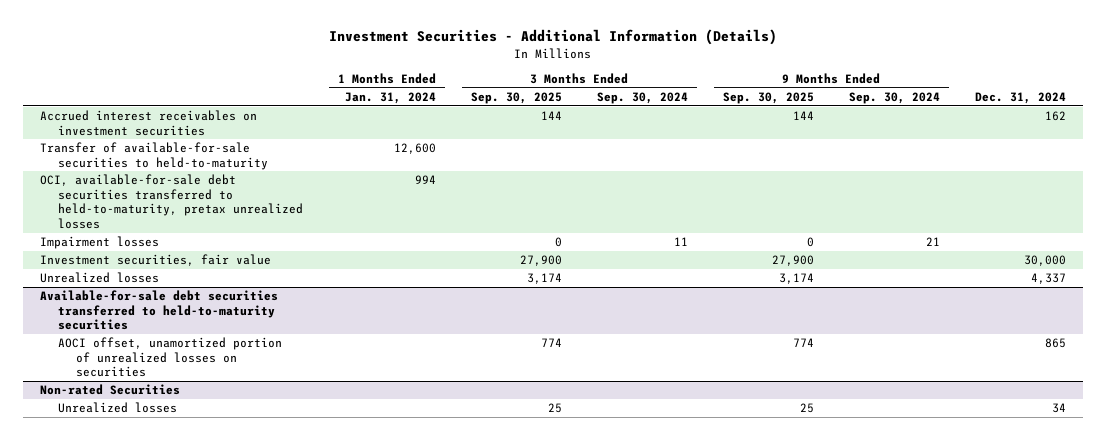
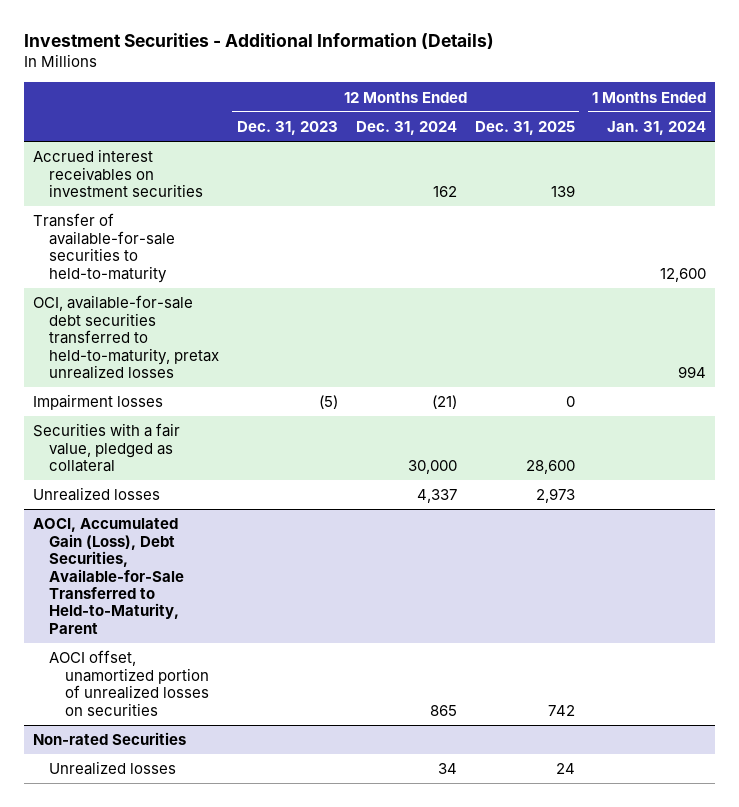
- | 1 Months Ended Jan. 31, 2024 | 3 Months Ended Sep. 30, 2025 | 3 Months Ended Sep. 30, 2024 | 9 Months Ended Sep. 30, 2025 | 9 Months Ended Sep. 30, 2024 | Dec. 31, 2024
+ | 12 Months Ended Dec. 31, 2023 | 12 Months Ended Dec. 31, 2024 | 12 Months Ended Dec. 31, 2025 | 1 Months Ended Jan. 31, 2024
- Investment securities, fair value | | 27,900 | | 27,900 | | 30,000
+ Securities with a fair value, pledged as collateral | | 30,000 | 28,600 |
- Available-for-sale debt securities transferred to held-to-maturity securities
+ AOCI, Accumulated Gain (Loss), Debt Securities, Available-for-Sale Transferred to Held-to-Maturity, Parent

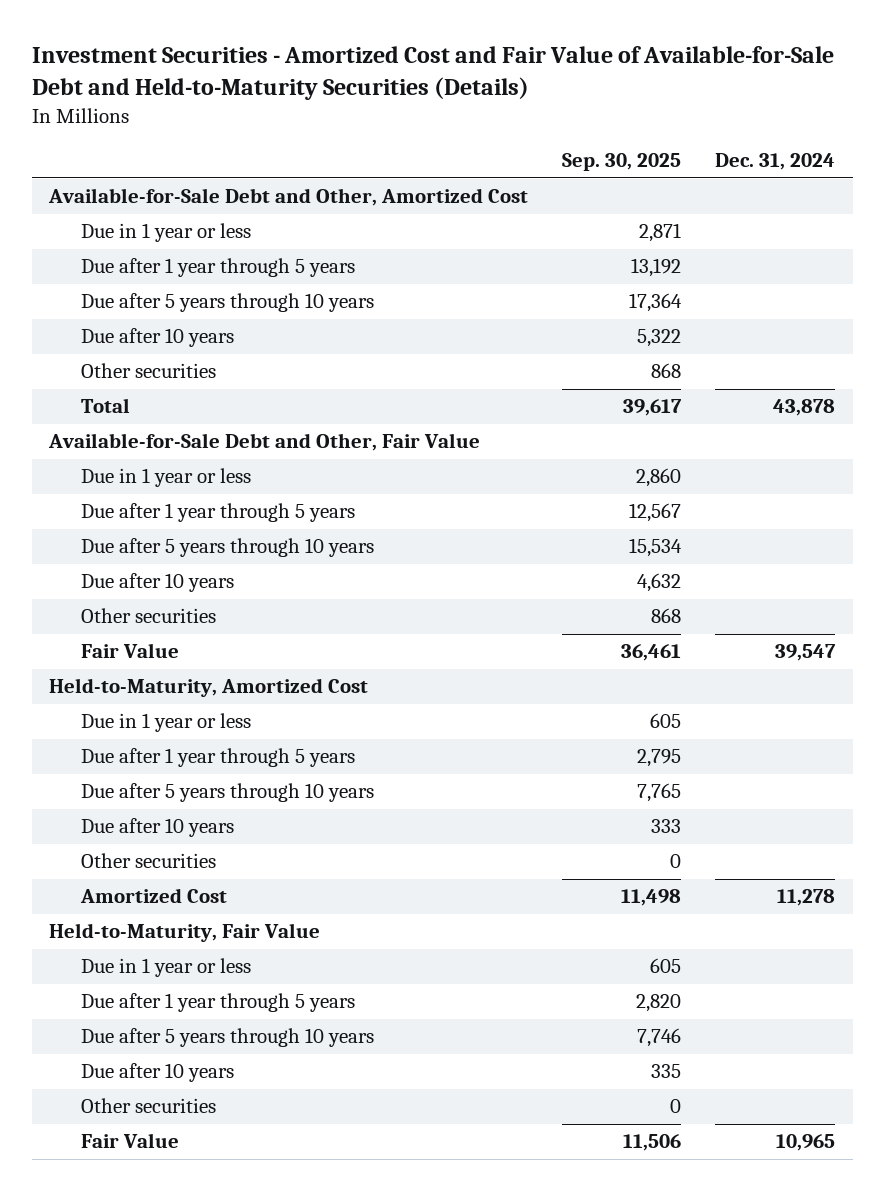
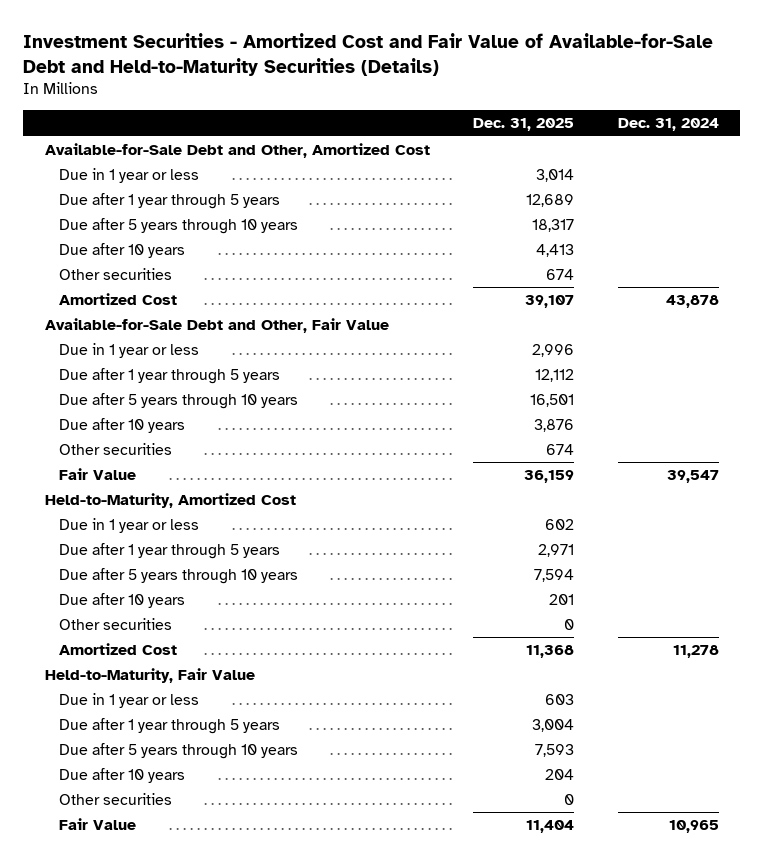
- | Sep. 30, 2025 | Dec. 31, 2024
+ | Dec. 31, 2025 | Dec. 31, 2024
- Total | 39,617 | 43,878
+ Amortized Cost | 39,107 | 43,878

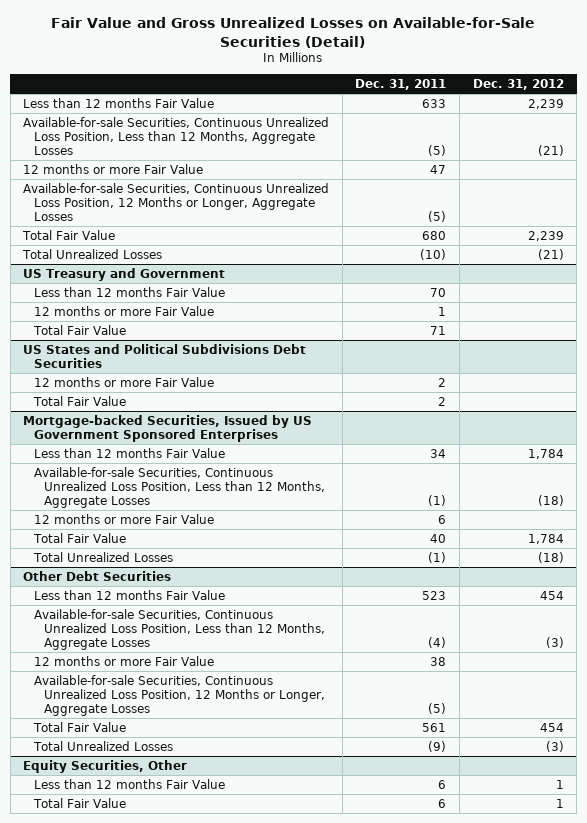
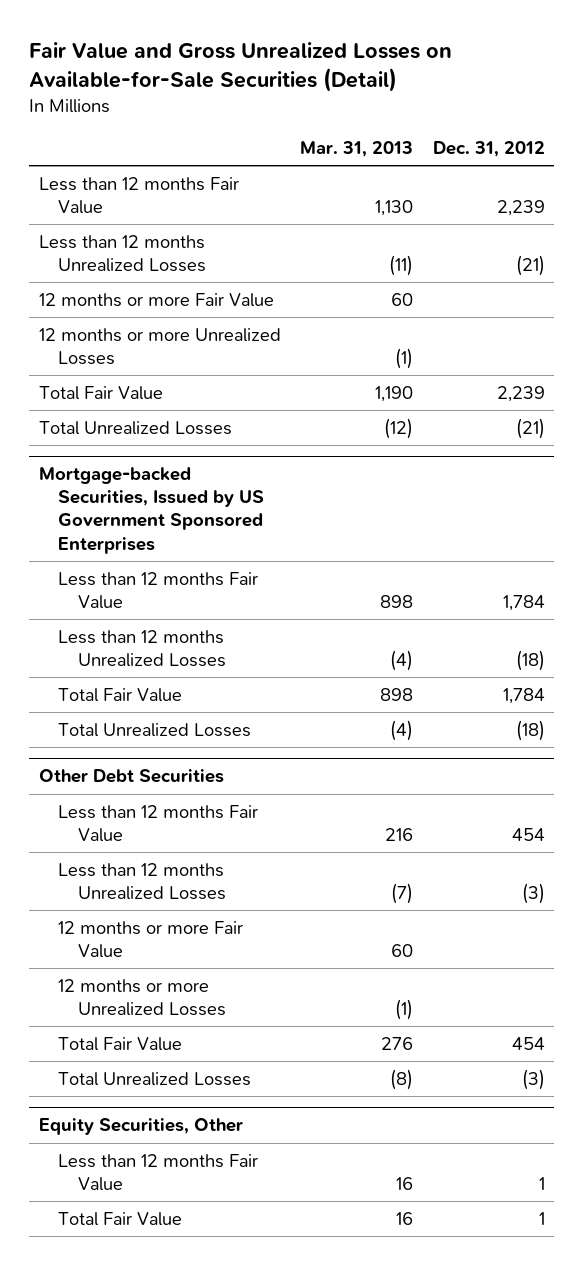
- | Dec. 31, 2011 | Dec. 31, 2012
+ | Mar. 31, 2013 | Dec. 31, 2012
- Available-for-sale Securities, Continuous Unrealized Loss Position, Less than 12 Months, Aggregate Losses | (5) | (21)
+ Less than 12 months Unrealized Losses | (11) | (21)
- Available-for-sale Securities, Continuous Unrealized Loss Position, 12 Months or Longer, Aggregate Losses | (5) |
+ 12 months or more Unrealized Losses | (1) |
- US Treasury and Government
- Less than 12 months Fair Value | 70 |
- 12 months or more Fair Value | 1 |
- Total Fair Value | 71 |
- US States and Political Subdivisions Debt Securities
- 12 months or more Fair Value | 2 |
- Total Fair Value | 2 |
@ Mortgage-backed Securities, Issued by US Government Sponsored Enterprises
- Available-for-sale Securities, Continuous Unrealized Loss Position, Less than 12 Months, Aggregate Losses | (1) | (18)
- 12 months or more Fair Value | 6 |
+ Less than 12 months Unrealized Losses | (4) | (18)
@ Other Debt Securities
- Available-for-sale Securities, Continuous Unrealized Loss Position, Less than 12 Months, Aggregate Losses | (4) | (3)
+ Less than 12 months Unrealized Losses | (7) | (3)
- Available-for-sale Securities, Continuous Unrealized Loss Position, 12 Months or Longer, Aggregate Losses | (5) |
+ 12 months or more Unrealized Losses | (1) |

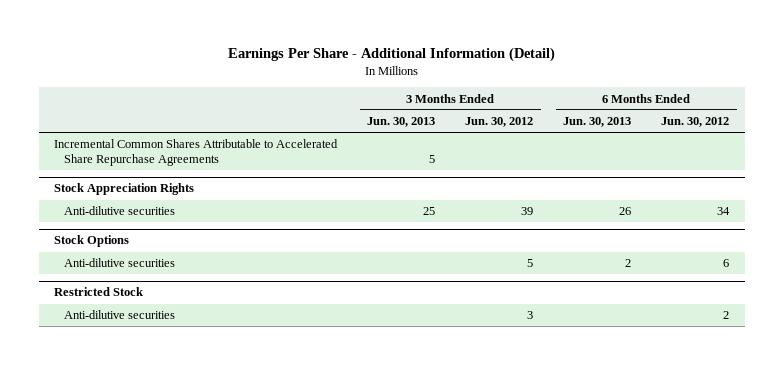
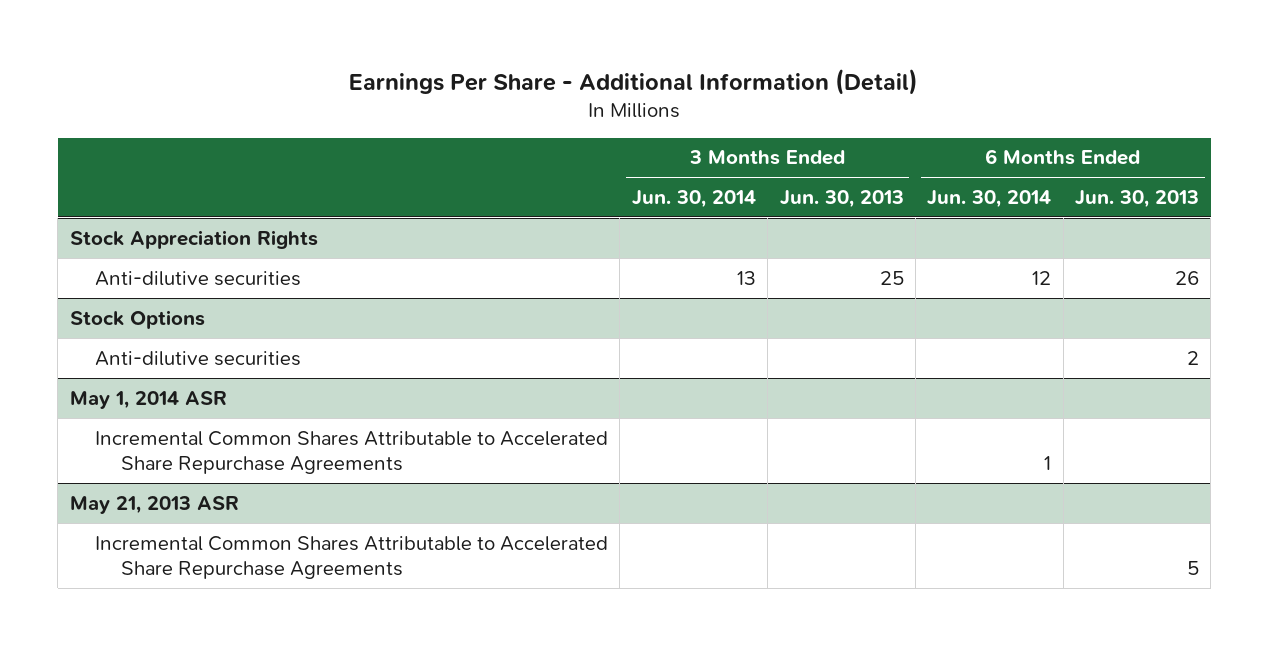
- | 3 Months Ended Jun. 30, 2013 | 3 Months Ended Jun. 30, 2012 | 6 Months Ended Jun. 30, 2013 | 6 Months Ended Jun. 30, 2012
+ | 3 Months Ended Jun. 30, 2014 | 3 Months Ended Jun. 30, 2013 | 6 Months Ended Jun. 30, 2014 | 6 Months Ended Jun. 30, 2013
- Incremental Common Shares Attributable to Accelerated Share Repurchase Agreements | 5 | | |
- Restricted Stock
- Anti-dilutive securities | | 3 | | 2
+ May 1, 2014 ASR
+ Incremental Common Shares Attributable to Accelerated Share Repurchase Agreements | | | 1 |
+ May 21, 2013 ASR
+ Incremental Common Shares Attributable to Accelerated Share Repurchase Agreements | | | | 5

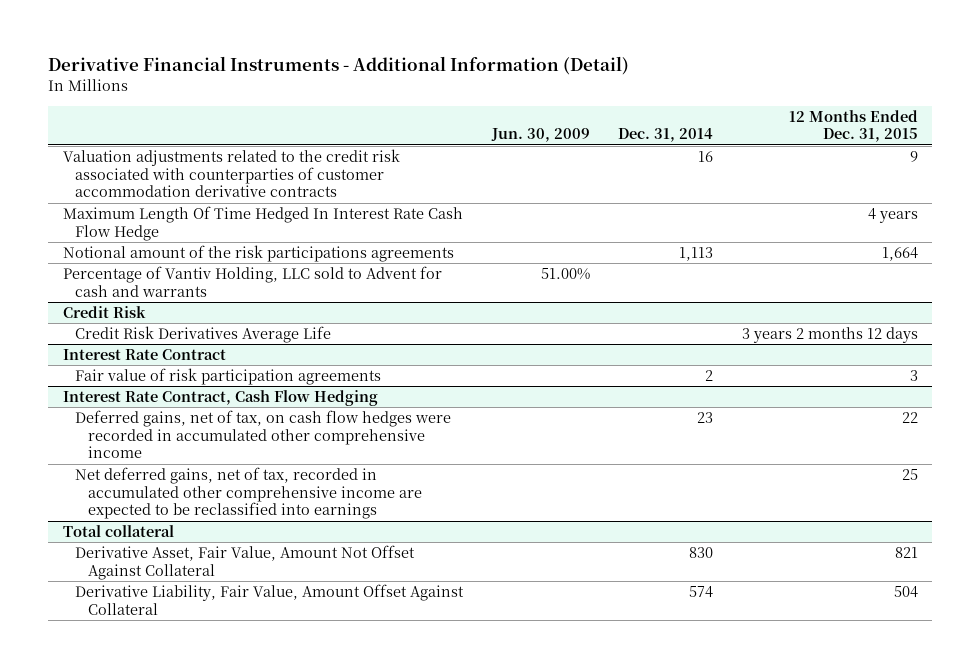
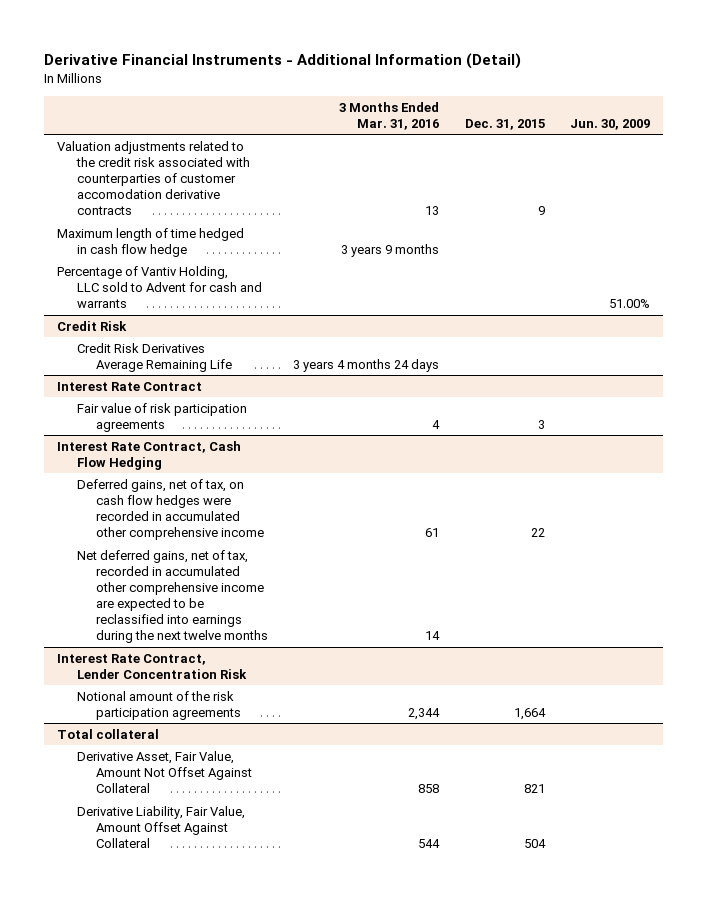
- | Jun. 30, 2009 | Dec. 31, 2014 | 12 Months Ended Dec. 31, 2015
+ | 3 Months Ended Mar. 31, 2016 | Dec. 31, 2015 | Jun. 30, 2009
- Valuation adjustments related to the credit risk associated with counterparties of customer accommodation derivative contracts | | 16 | 9
- Maximum Length Of Time Hedged In Interest Rate Cash Flow Hedge | | | 4 years
- Notional amount of the risk participations agreements | | 1,113 | 1,664
+ Valuation adjustments related to the credit risk associated with counterparties of customer accomodation derivative contracts | 13 | 9 |
+ Maximum length of time hedged in cash flow hedge | 3 years 9 months | |
@ Credit Risk
- Credit Risk Derivatives Average Life | | | 3 years 2 months 12 days
+ Credit Risk Derivatives Average Remaining Life | 3 years 4 months 24 days | |
@ Interest Rate Contract, Cash Flow Hedging
- Net deferred gains, net of tax, recorded in accumulated other comprehensive income are expected to be reclassified into earnings | | | 25
+ Net deferred gains, net of tax, recorded in accumulated other comprehensive income are expected to be reclassified into earnings during the next twelve months | 14 | |
+ Interest Rate Contract, Lender Concentration Risk
+ Notional amount of the risk participation agreements | 2,344 | 1,664 |

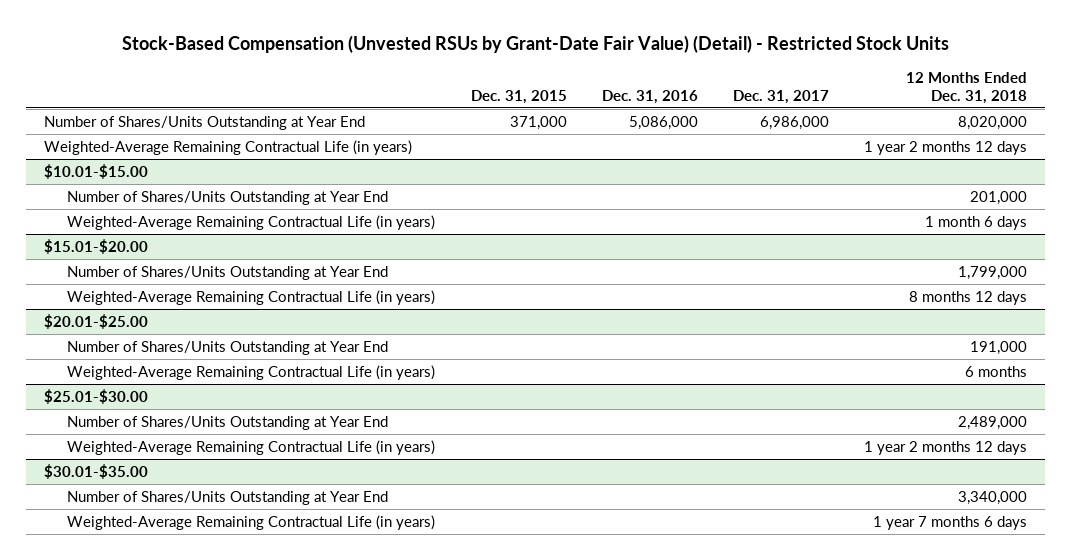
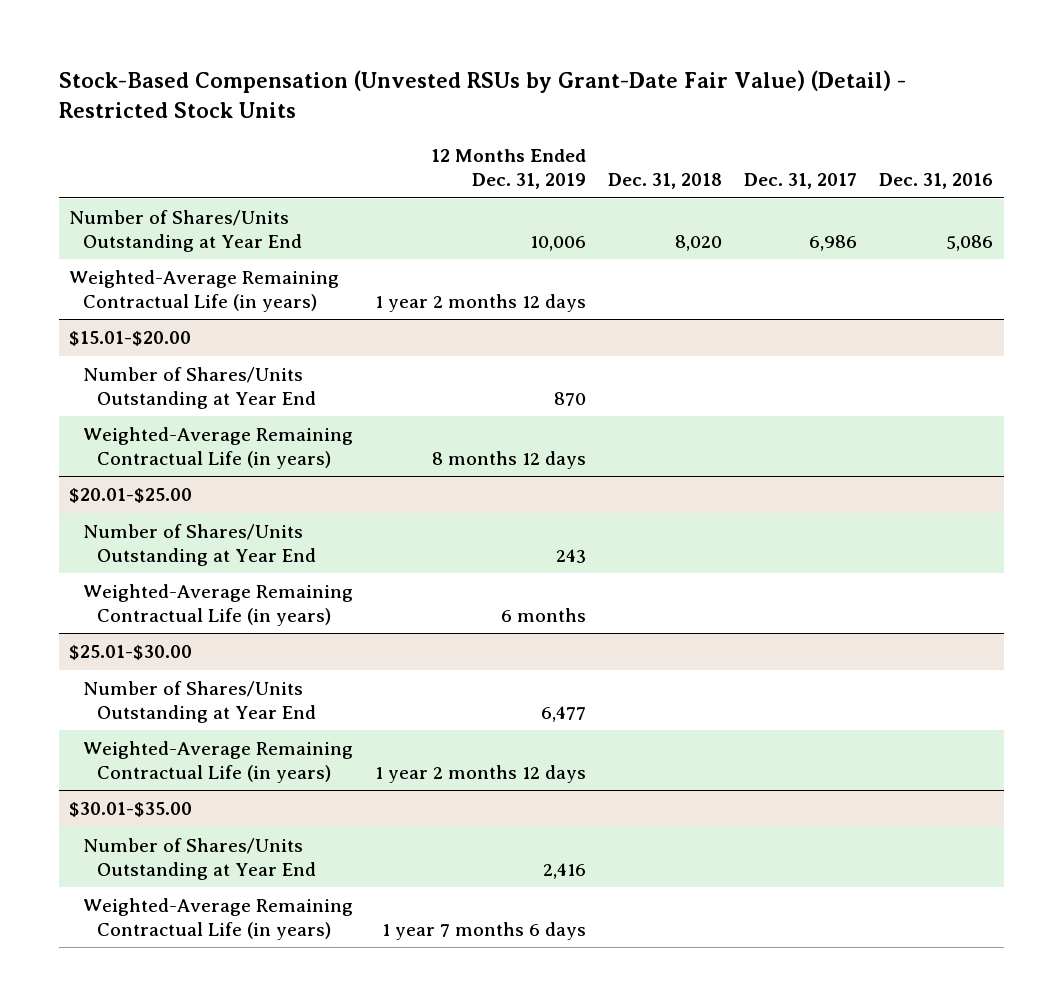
- | Dec. 31, 2015 | Dec. 31, 2016 | Dec. 31, 2017 | 12 Months Ended Dec. 31, 2018
+ | 12 Months Ended Dec. 31, 2019 | Dec. 31, 2018 | Dec. 31, 2017 | Dec. 31, 2016
- Number of Shares/Units Outstanding at Year End | 371,000 | 5,086,000 | 6,986,000 | 8,020,000
+ Number of Shares/Units Outstanding at Year End | 10,006 | 8,020 | 6,986 | 5,086
- $10.01-$15.00
- Number of Shares/Units Outstanding at Year End | | | | 201,000
- Weighted-Average Remaining Contractual Life (in years) | | | | 1 month 6 days

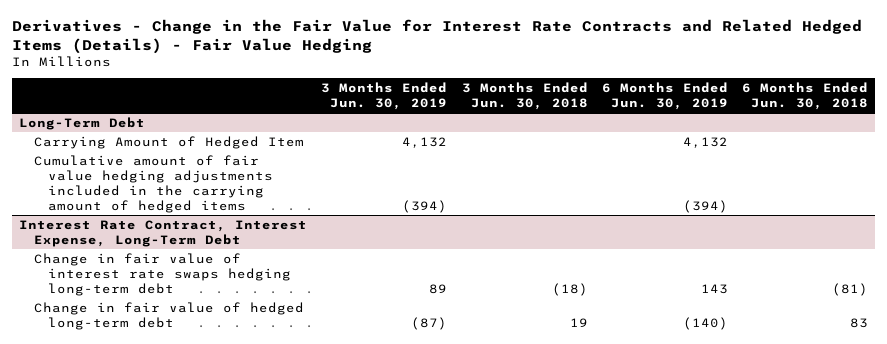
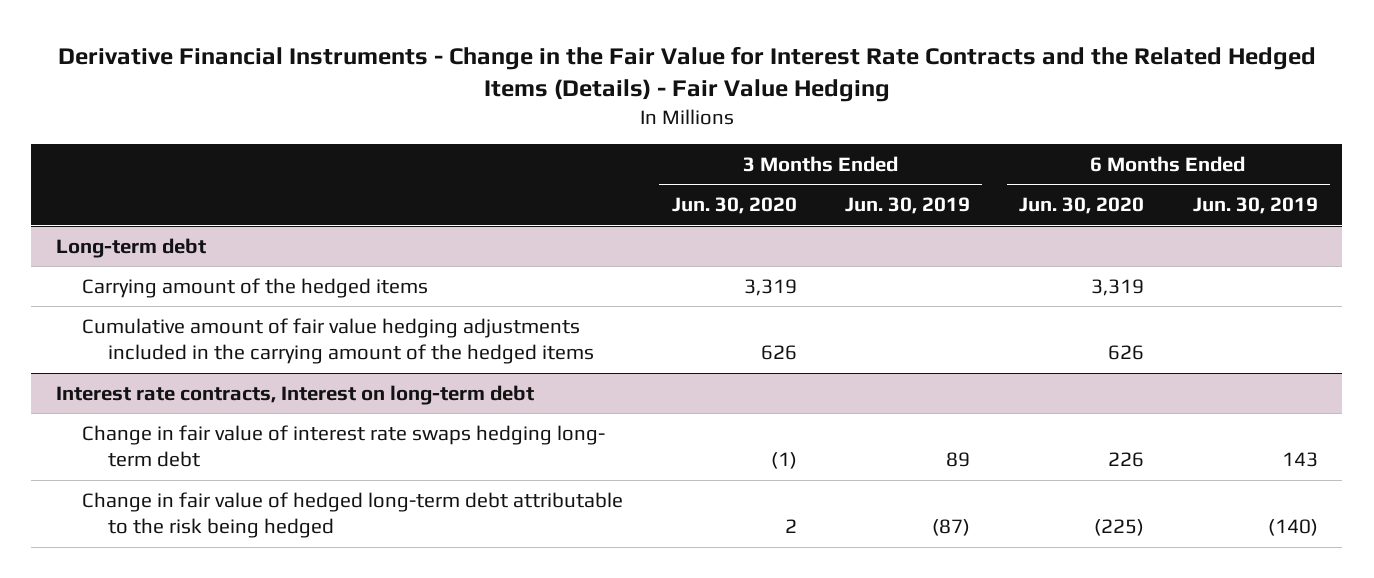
- Derivatives - Change in the Fair Value for Interest Rate Contracts and Related Hedged Items (Details) - Fair Value Hedging
+ Derivative Financial Instruments - Change in the Fair Value for Interest Rate Contracts and the Related Hedged Items (Details) - Fair Value Hedging
- | 3 Months Ended Jun. 30, 2019 | 3 Months Ended Jun. 30, 2018 | 6 Months Ended Jun. 30, 2019 | 6 Months Ended Jun. 30, 2018
+ | 3 Months Ended Jun. 30, 2020 | 3 Months Ended Jun. 30, 2019 | 6 Months Ended Jun. 30, 2020 | 6 Months Ended Jun. 30, 2019
- Long-Term Debt
- Carrying Amount of Hedged Item | 4,132 | | 4,132 |
- Cumulative amount of fair value hedging adjustments included in the carrying amount of hedged items | (394) | | (394) |
- Interest Rate Contract, Interest Expense, Long-Term Debt
- Change in fair value of interest rate swaps hedging long-term debt | 89 | (18) | 143 | (81)
- Change in fair value of hedged long-term debt | (87) | 19 | (140) | 83
+ Long-term debt
+ Carrying amount of the hedged items | 3,319 | | 3,319 |
+ Cumulative amount of fair value hedging adjustments included in the carrying amount of the hedged items | 626 | | 626 |
+ Interest rate contracts, Interest on long-term debt
+ Change in fair value of interest rate swaps hedging long- term debt | (1) | 89 | 226 | 143
+ Change in fair value of hedged long-term debt attributable to the risk being hedged | 2 | (87) | (225) | (140)

